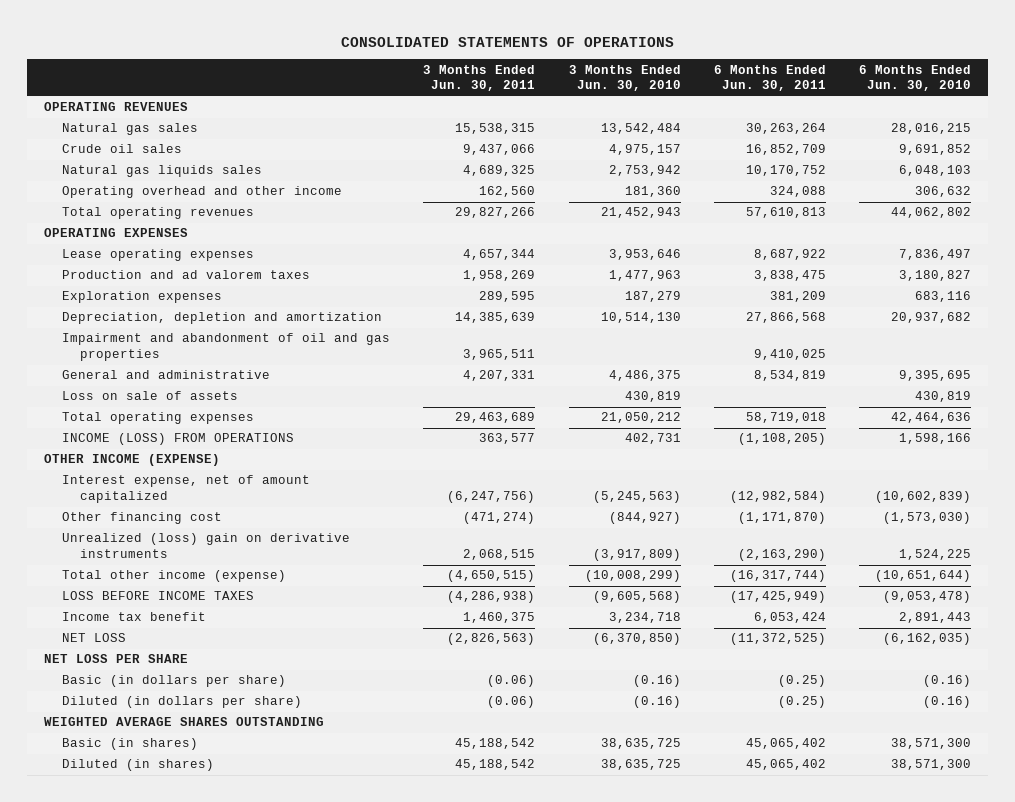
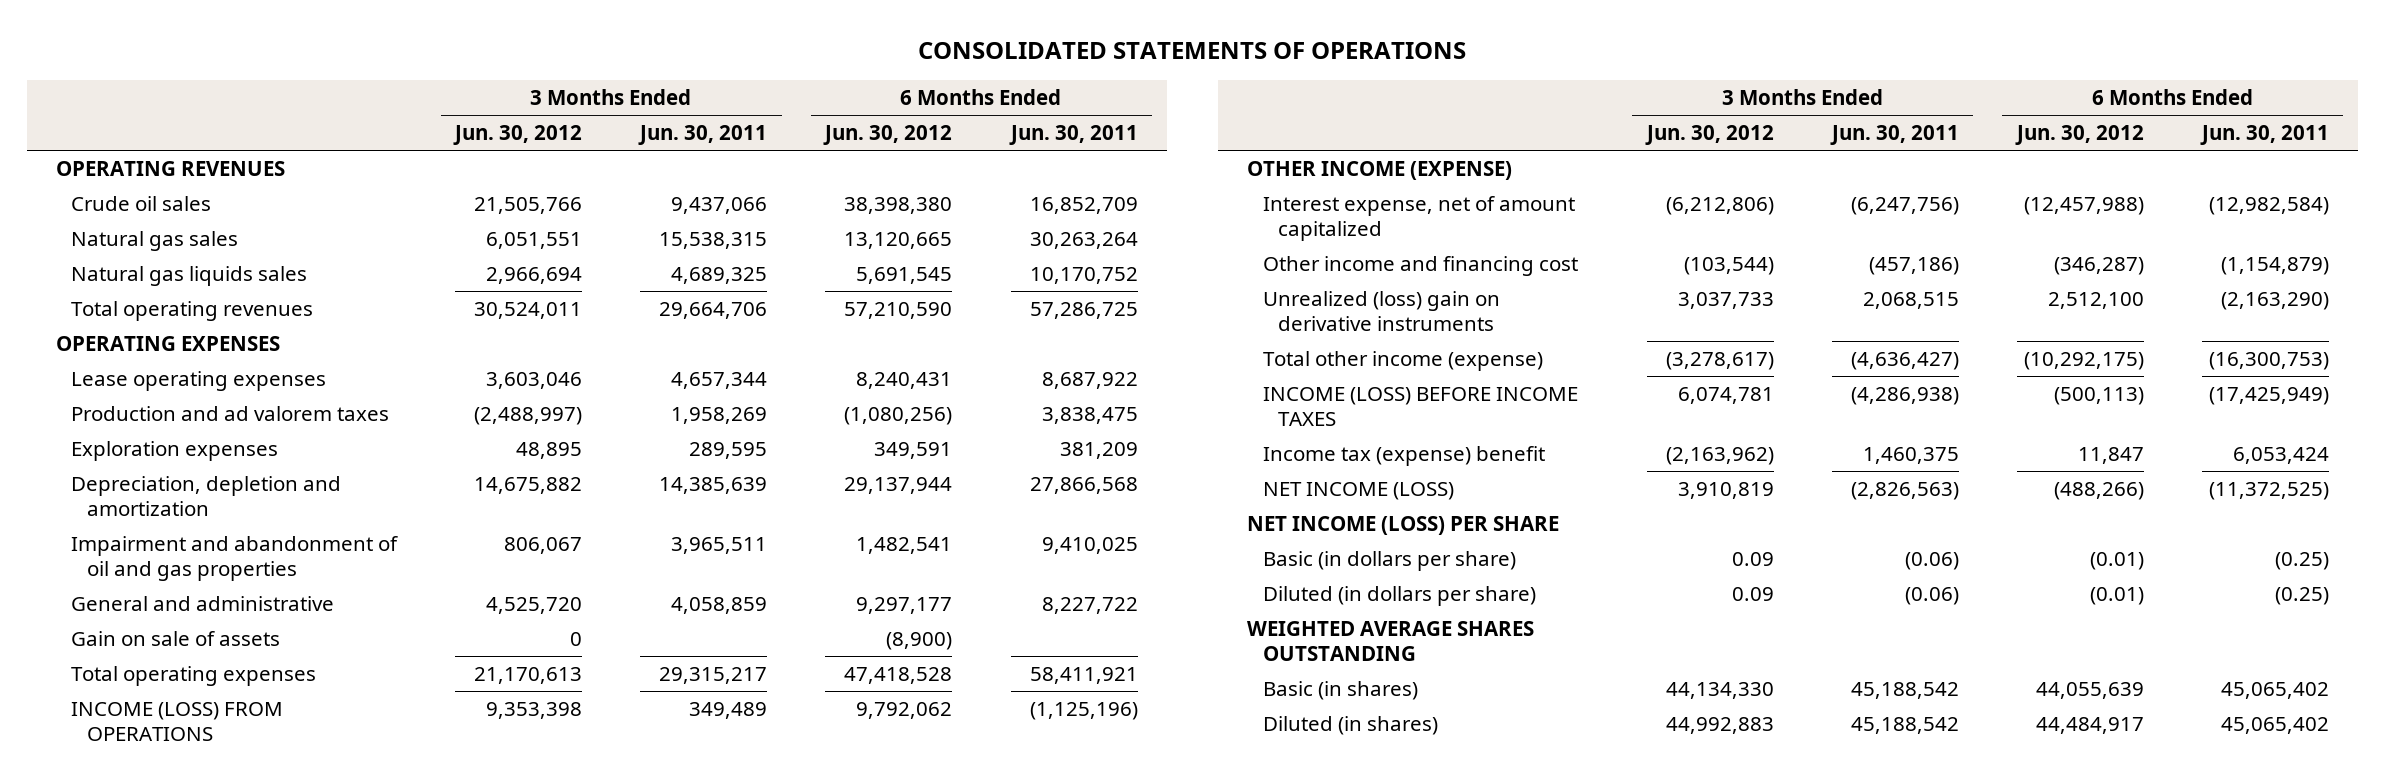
- | 3 Months Ended Jun. 30, 2011 | 3 Months Ended Jun. 30, 2010 | 6 Months Ended Jun. 30, 2011 | 6 Months Ended Jun. 30, 2010
+ | 3 Months Ended Jun. 30, 2012 | 3 Months Ended Jun. 30, 2011 | 6 Months Ended Jun. 30, 2012 | 6 Months Ended Jun. 30, 2011
moved down: Natural gas sales | 6,051,551 | 15,538,315 | 13,120,665 | 30,263,264
- Operating overhead and other income | 162,560 | 181,360 | 324,088 | 306,632
- Total operating revenues | 29,827,266 | 21,452,943 | 57,610,813 | 44,062,802
+ Total operating revenues | 30,524,011 | 29,664,706 | 57,210,590 | 57,286,725
- General and administrative | 4,207,331 | 4,486,375 | 8,534,819 | 9,395,695
- Loss on sale of assets | | 430,819 | | 430,819
- Total operating expenses | 29,463,689 | 21,050,212 | 58,719,018 | 42,464,636
- INCOME (LOSS) FROM OPERATIONS | 363,577 | 402,731 | (1,108,205) | 1,598,166
+ General and administrative | 4,525,720 | 4,058,859 | 9,297,177 | 8,227,722
+ Gain on sale of assets | 0 | | (8,900) |
+ Total operating expenses | 21,170,613 | 29,315,217 | 47,418,528 | 58,411,921
+ INCOME (LOSS) FROM OPERATIONS | 9,353,398 | 349,489 | 9,792,062 | (1,125,196)
- Other financing cost | (471,274) | (844,927) | (1,171,870) | (1,573,030)
+ Other income and financing cost | (103,544) | (457,186) | (346,287) | (1,154,879)
- Total other income (expense) | (4,650,515) | (10,008,299) | (16,317,744) | (10,651,644)
- LOSS BEFORE INCOME TAXES | (4,286,938) | (9,605,568) | (17,425,949) | (9,053,478)
- Income tax benefit | 1,460,375 | 3,234,718 | 6,053,424 | 2,891,443
- NET LOSS | (2,826,563) | (6,370,850) | (11,372,525) | (6,162,035)
- NET LOSS PER SHARE
+ Total other income (expense) | (3,278,617) | (4,636,427) | (10,292,175) | (16,300,753)
+ INCOME (LOSS) BEFORE INCOME TAXES | 6,074,781 | (4,286,938) | (500,113) | (17,425,949)
+ Income tax (expense) benefit | (2,163,962) | 1,460,375 | 11,847 | 6,053,424
+ NET INCOME (LOSS) | 3,910,819 | (2,826,563) | (488,266) | (11,372,525)
+ NET INCOME (LOSS) PER SHARE

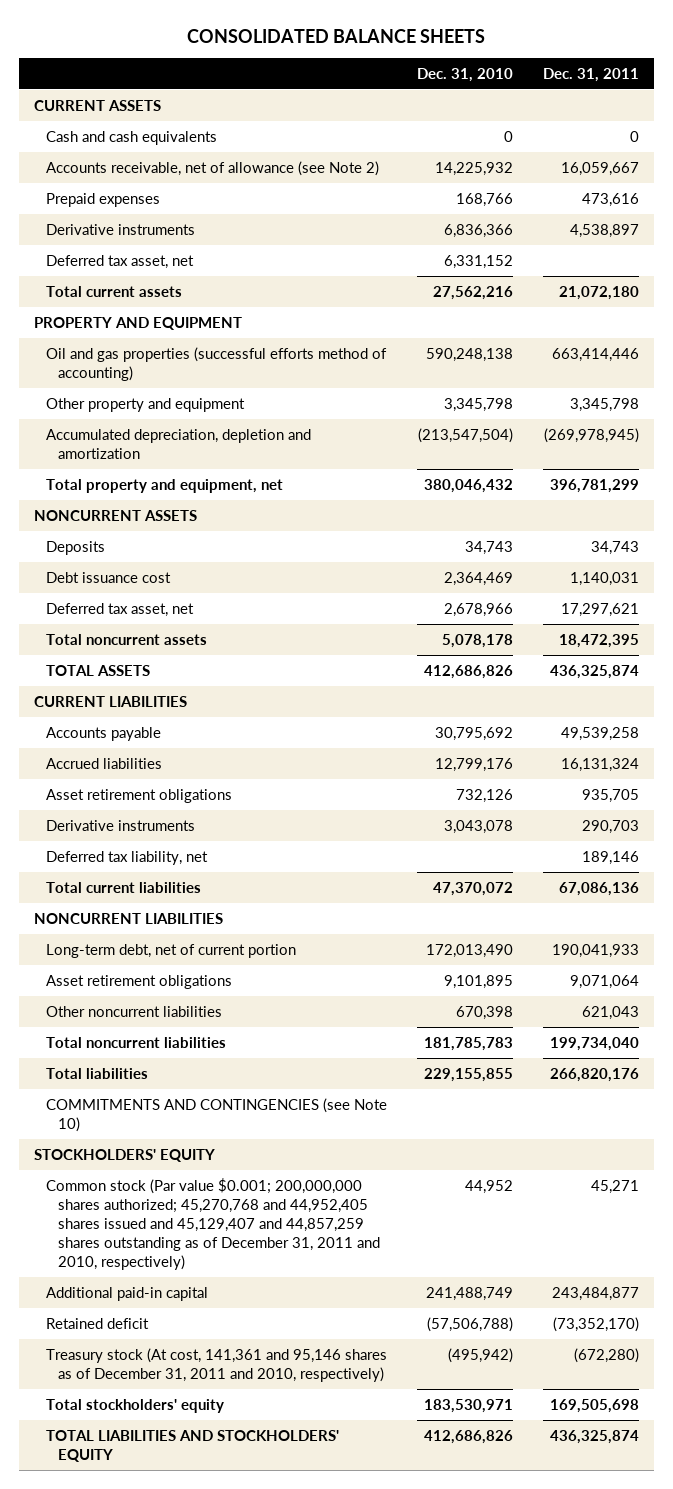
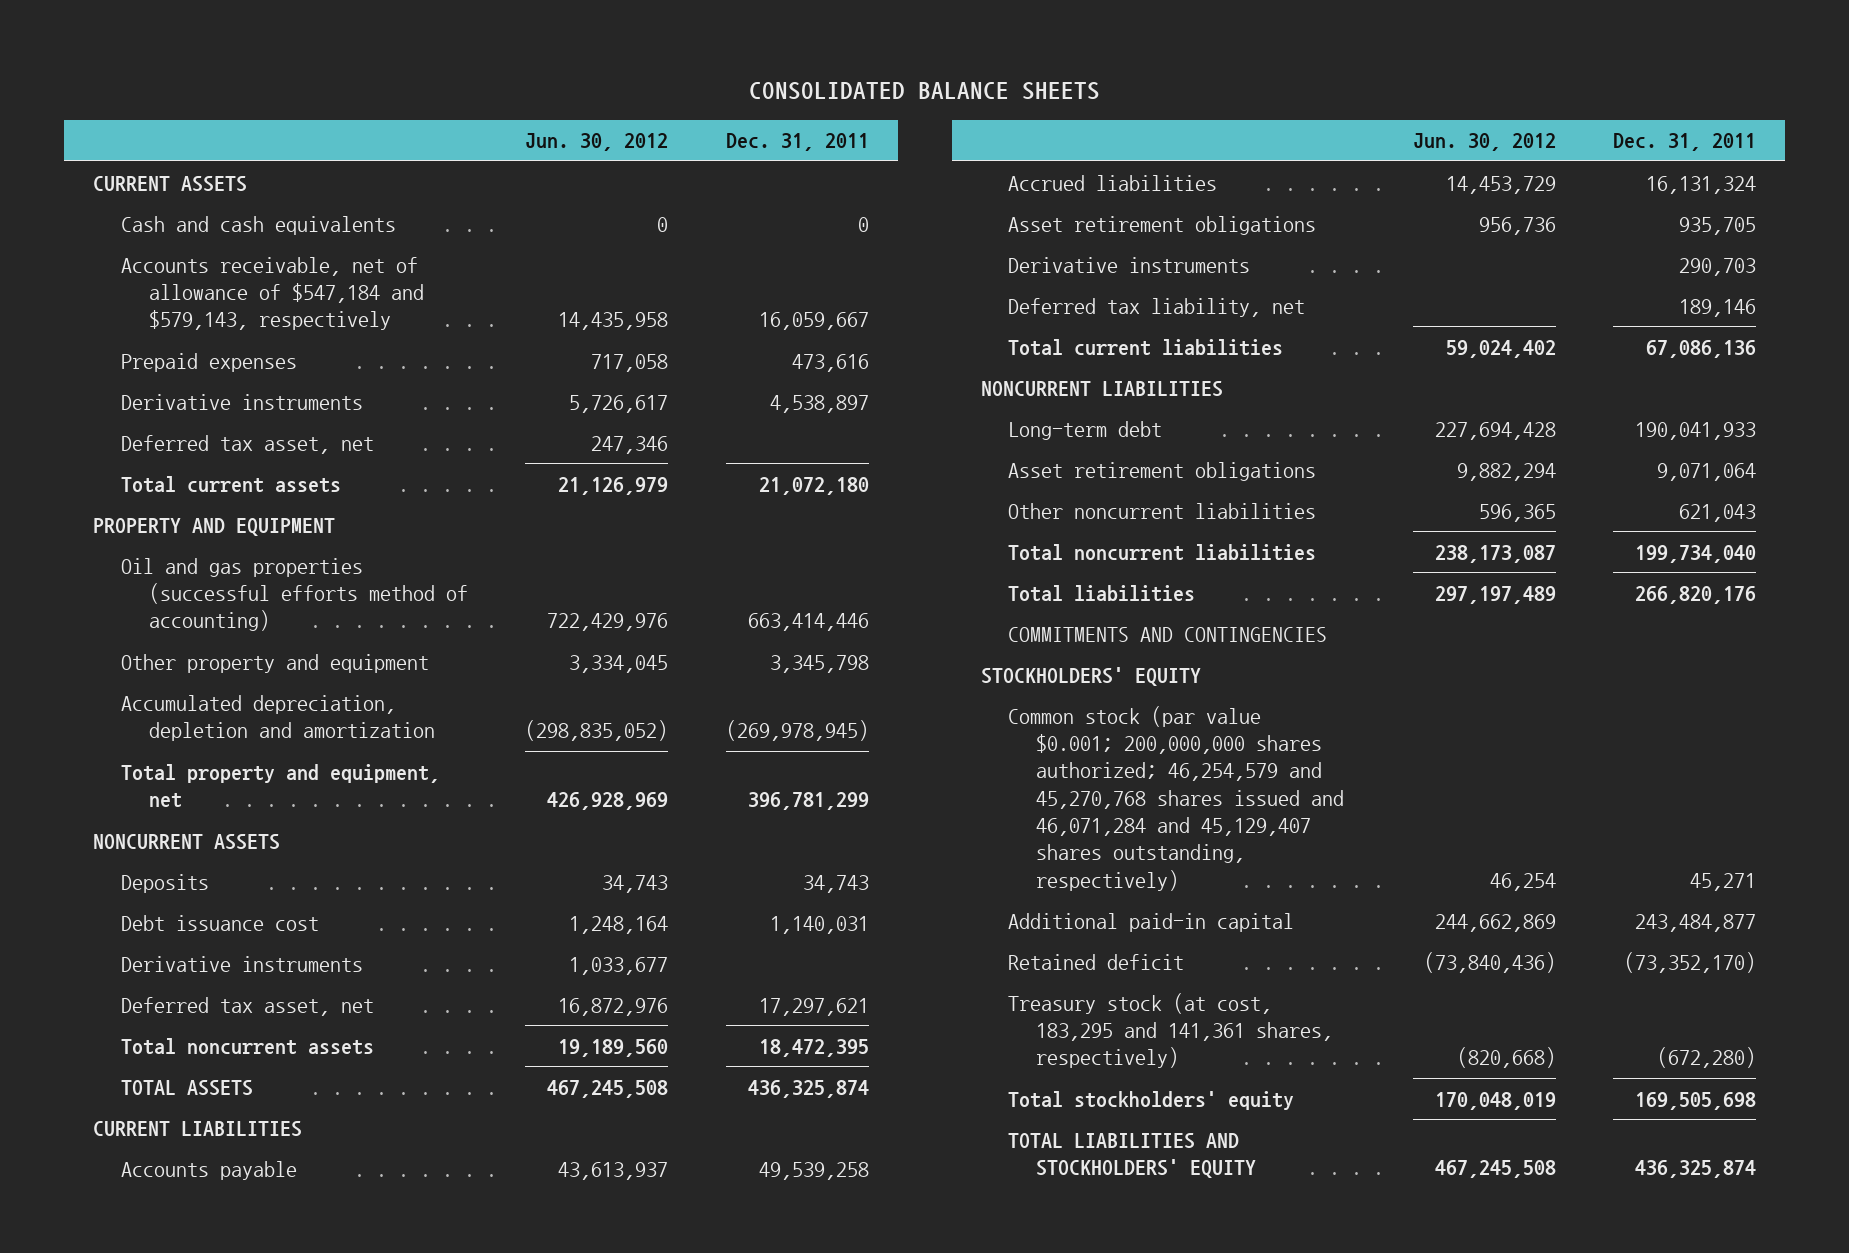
- | Dec. 31, 2010 | Dec. 31, 2011
+ | Jun. 30, 2012 | Dec. 31, 2011
- Accounts receivable, net of allowance (see Note 2) | 14,225,932 | 16,059,667
+ Accounts receivable, net of allowance of $547,184 and $579,143, respectively | 14,435,958 | 16,059,667
+ Derivative instruments | 1,033,677 |
- Long-term debt, net of current portion | 172,013,490 | 190,041,933
+ Long-term debt | 227,694,428 | 190,041,933
- COMMITMENTS AND CONTINGENCIES (see Note 10)
+ COMMITMENTS AND CONTINGENCIES
- Common stock (Par value $0.001; 200,000,000 shares authorized; 45,270,768 and 44,952,405 shares issued and 45,129,407 and 44,857,259 shares outstanding as of December 31, 2011 and 2010, respectively) | 44,952 | 45,271
+ Common stock (par value $0.001; 200,000,000 shares authorized; 46,254,579 and 45,270,768 shares issued and 46,071,284 and 45,129,407 shares outstanding, respectively) | 46,254 | 45,271
- Treasury stock (At cost, 141,361 and 95,146 shares as of December 31, 2011 and 2010, respectively) | (495,942) | (672,280)
+ Treasury stock (at cost, 183,295 and 141,361 shares, respectively) | (820,668) | (672,280)

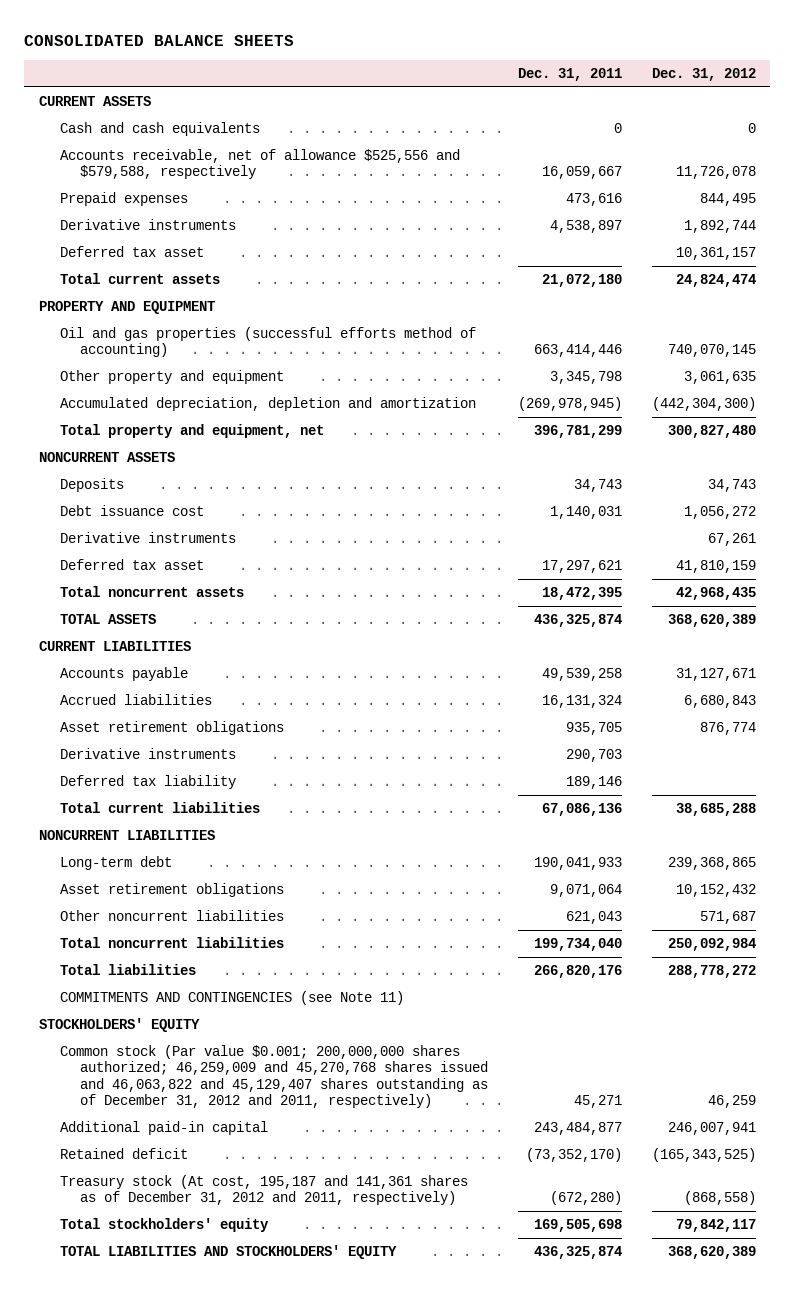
- | Jun. 30, 2012 | Dec. 31, 2011
+ | Dec. 31, 2011 | Dec. 31, 2012
- Accounts receivable, net of allowance of $547,184 and $579,143, respectively | 14,435,958 | 16,059,667
+ Accounts receivable, net of allowance $525,556 and $579,588, respectively | 16,059,667 | 11,726,078
- Deferred tax asset, net | 247,346 |
+ Deferred tax asset | | 10,361,157
- Deferred tax asset, net | 16,872,976 | 17,297,621
+ Deferred tax asset | 17,297,621 | 41,810,159
- Deferred tax liability, net | | 189,146
+ Deferred tax liability | 189,146 |
- COMMITMENTS AND CONTINGENCIES
+ COMMITMENTS AND CONTINGENCIES (see Note 11)
- Common stock (par value $0.001; 200,000,000 shares authorized; 46,254,579 and 45,270,768 shares issued and 46,071,284 and 45,129,407 shares outstanding, respectively) | 46,254 | 45,271
+ Common stock (Par value $0.001; 200,000,000 shares authorized; 46,259,009 and 45,270,768 shares issued and 46,063,822 and 45,129,407 shares outstanding as of December 31, 2012 and 2011, respectively) | 45,271 | 46,259
- Treasury stock (at cost, 183,295 and 141,361 shares, respectively) | (820,668) | (672,280)
+ Treasury stock (At cost, 195,187 and 141,361 shares as of December 31, 2012 and 2011, respectively) | (672,280) | (868,558)

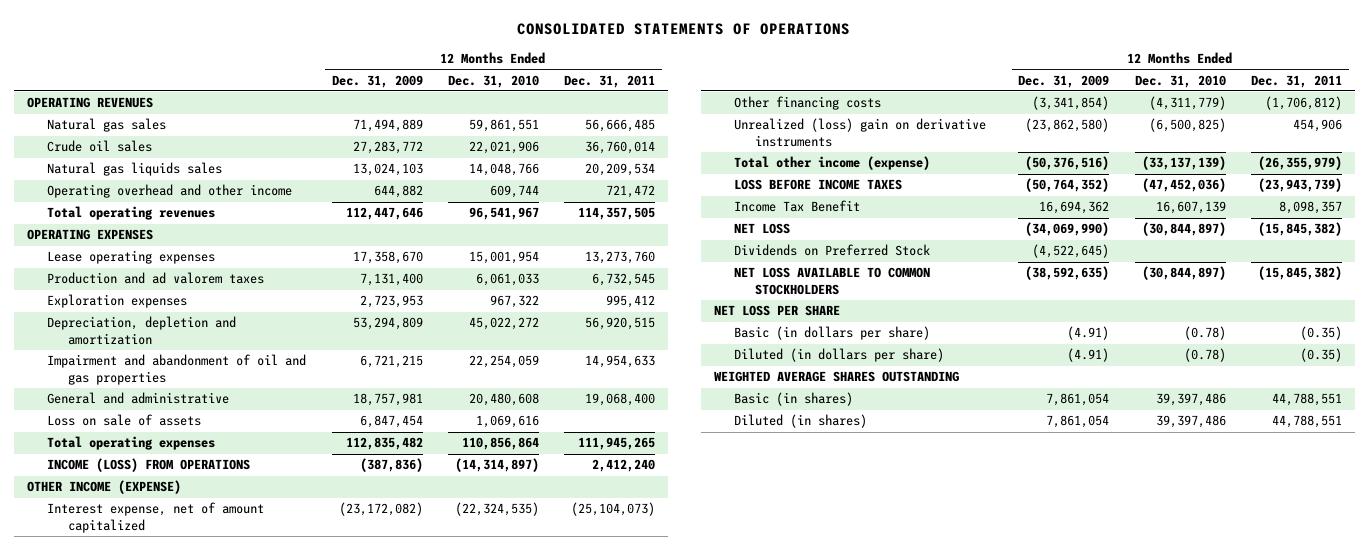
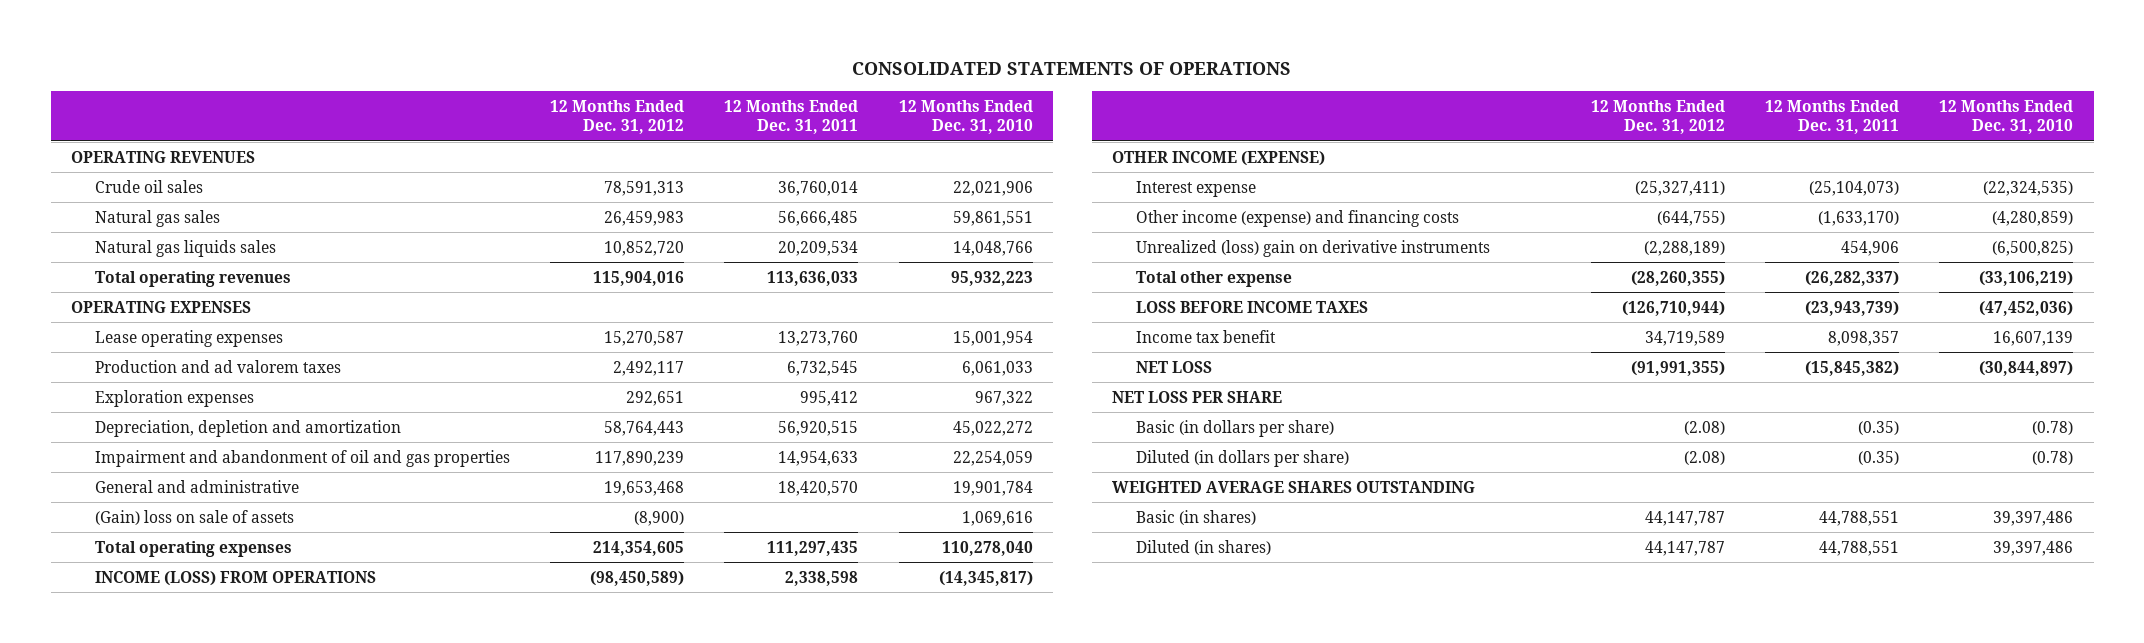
- | 12 Months Ended Dec. 31, 2009 | 12 Months Ended Dec. 31, 2010 | 12 Months Ended Dec. 31, 2011
+ | 12 Months Ended Dec. 31, 2012 | 12 Months Ended Dec. 31, 2011 | 12 Months Ended Dec. 31, 2010
moved down: Natural gas sales | 26,459,983 | 56,666,485 | 59,861,551
- Operating overhead and other income | 644,882 | 609,744 | 721,472
- Total operating revenues | 112,447,646 | 96,541,967 | 114,357,505
+ Total operating revenues | 115,904,016 | 113,636,033 | 95,932,223
- General and administrative | 18,757,981 | 20,480,608 | 19,068,400
- Loss on sale of assets | 6,847,454 | 1,069,616 |
- Total operating expenses | 112,835,482 | 110,856,864 | 111,945,265
- INCOME (LOSS) FROM OPERATIONS | (387,836) | (14,314,897) | 2,412,240
+ General and administrative | 19,653,468 | 18,420,570 | 19,901,784
+ (Gain) loss on sale of assets | (8,900) | | 1,069,616
+ Total operating expenses | 214,354,605 | 111,297,435 | 110,278,040
+ INCOME (LOSS) FROM OPERATIONS | (98,450,589) | 2,338,598 | (14,345,817)
- Interest expense, net of amount capitalized | (23,172,082) | (22,324,535) | (25,104,073)
- Other financing costs | (3,341,854) | (4,311,779) | (1,706,812)
+ Interest expense | (25,327,411) | (25,104,073) | (22,324,535)
+ Other income (expense) and financing costs | (644,755) | (1,633,170) | (4,280,859)
- Total other income (expense) | (50,376,516) | (33,137,139) | (26,355,979)
+ Total other expense | (28,260,355) | (26,282,337) | (33,106,219)
- Income Tax Benefit | 16,694,362 | 16,607,139 | 8,098,357
+ Income tax benefit | 34,719,589 | 8,098,357 | 16,607,139
- Dividends on Preferred Stock | (4,522,645) | |
- NET LOSS AVAILABLE TO COMMON STOCKHOLDERS | (38,592,635) | (30,844,897) | (15,845,382)

